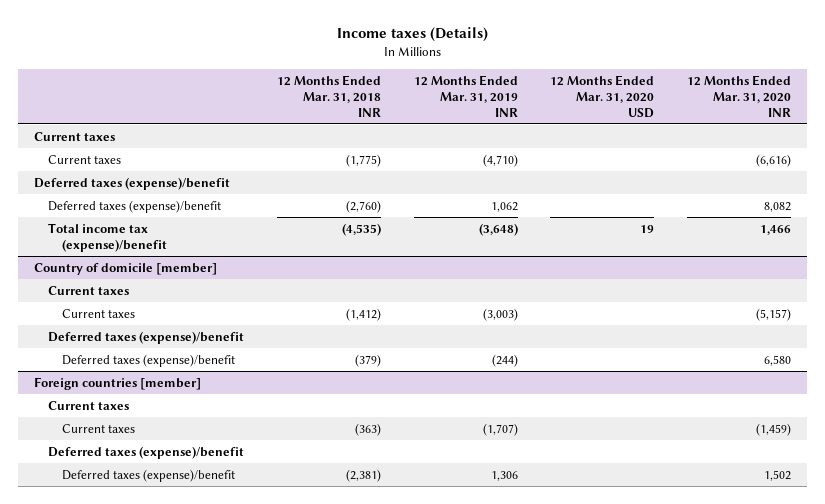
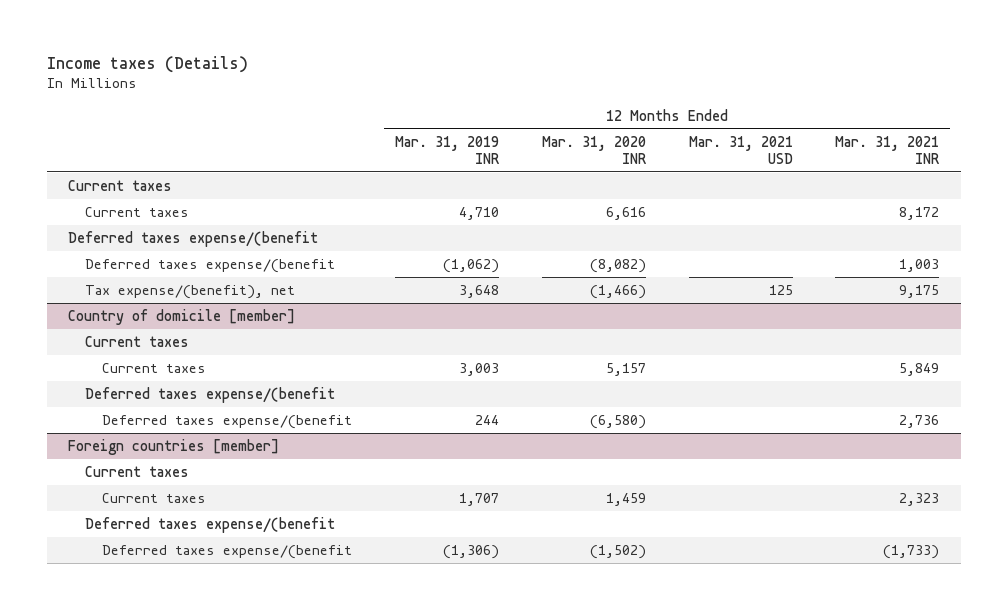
- | 12 Months Ended Mar. 31, 2018 INR | 12 Months Ended Mar. 31, 2019 INR | 12 Months Ended Mar. 31, 2020 USD | 12 Months Ended Mar. 31, 2020 INR
+ | 12 Months Ended Mar. 31, 2019 INR | 12 Months Ended Mar. 31, 2020 INR | 12 Months Ended Mar. 31, 2021 USD | 12 Months Ended Mar. 31, 2021 INR
- Current taxes | (1,775) | (4,710) | | (6,616)
- Deferred taxes (expense)/benefit
- Deferred taxes (expense)/benefit | (2,760) | 1,062 | | 8,082
- Total income tax (expense)/benefit | (4,535) | (3,648) | 19 | 1,466
+ Current taxes | 4,710 | 6,616 | | 8,172
+ Deferred taxes expense/(benefit
+ Deferred taxes expense/(benefit | (1,062) | (8,082) | | 1,003
+ Tax expense/(benefit), net | 3,648 | (1,466) | 125 | 9,175
@ Country of domicile [member]
- Current taxes | (1,412) | (3,003) | | (5,157)
- Deferred taxes (expense)/benefit
- Deferred taxes (expense)/benefit | (379) | (244) | | 6,580
+ Current taxes | 3,003 | 5,157 | | 5,849
+ Deferred taxes expense/(benefit
+ Deferred taxes expense/(benefit | 244 | (6,580) | | 2,736
@ Foreign countries [member]
- Current taxes | (363) | (1,707) | | (1,459)
- Deferred taxes (expense)/benefit
- Deferred taxes (expense)/benefit | (2,381) | 1,306 | | 1,502
+ Current taxes | 1,707 | 1,459 | | 2,323
+ Deferred taxes expense/(benefit
+ Deferred taxes expense/(benefit | (1,306) | (1,502) | | (1,733)

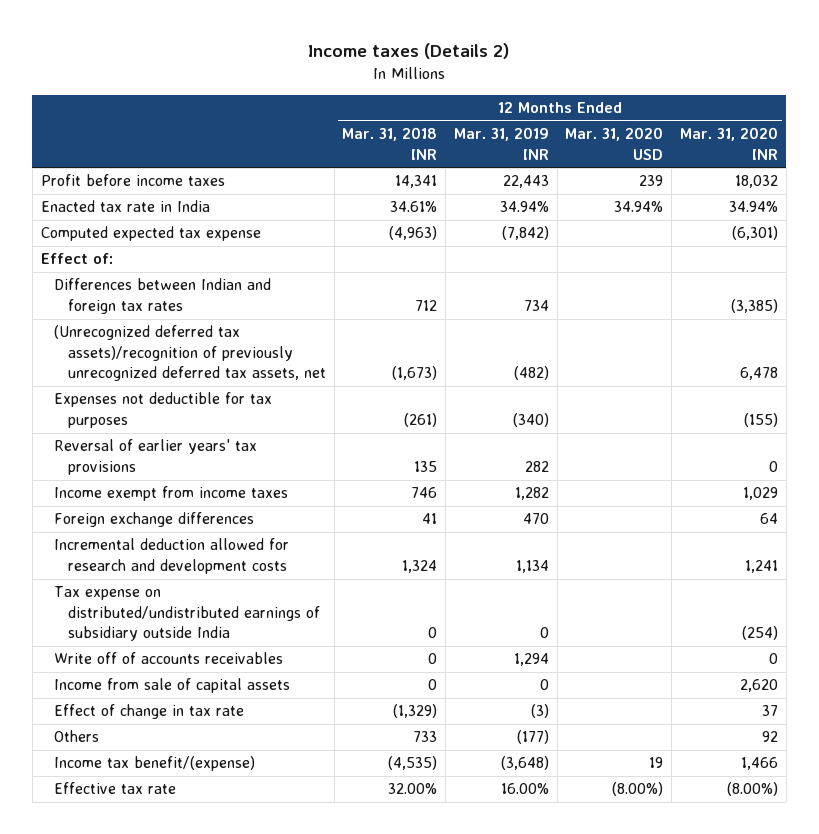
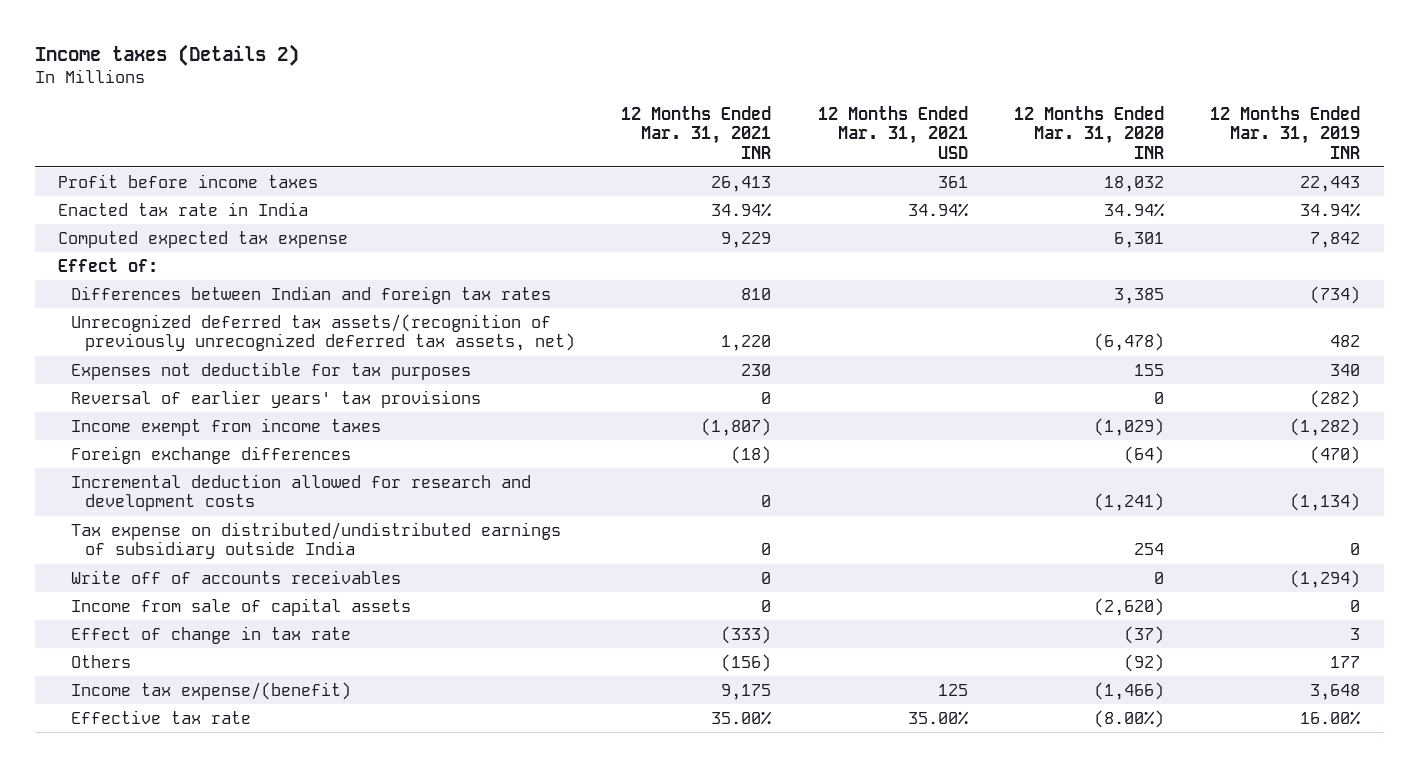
- | 12 Months Ended Mar. 31, 2018 INR | 12 Months Ended Mar. 31, 2019 INR | 12 Months Ended Mar. 31, 2020 USD | 12 Months Ended Mar. 31, 2020 INR
+ | 12 Months Ended Mar. 31, 2021 INR | 12 Months Ended Mar. 31, 2021 USD | 12 Months Ended Mar. 31, 2020 INR | 12 Months Ended Mar. 31, 2019 INR
- Computed expected tax expense | (4,963) | (7,842) | | (6,301)
+ Computed expected tax expense | 9,229 | | 6,301 | 7,842
- Differences between Indian and foreign tax rates | 712 | 734 | | (3,385)
- (Unrecognized deferred tax assets)/recognition of previously unrecognized deferred tax assets, net | (1,673) | (482) | | 6,478
- Expenses not deductible for tax purposes | (261) | (340) | | (155)
- Reversal of earlier years' tax provisions | 135 | 282 | | 0
- Income exempt from income taxes | 746 | 1,282 | | 1,029
- Foreign exchange differences | 41 | 470 | | 64
- Incremental deduction allowed for research and development costs | 1,324 | 1,134 | | 1,241
- Tax expense on distributed/undistributed earnings of subsidiary outside India | 0 | 0 | | (254)
- Write off of accounts receivables | 0 | 1,294 | | 0
- Income from sale of capital assets | 0 | 0 | | 2,620
- Effect of change in tax rate | (1,329) | (3) | | 37
- Others | 733 | (177) | | 92
- Income tax benefit/(expense) | (4,535) | (3,648) | 19 | 1,466
+ Differences between Indian and foreign tax rates | 810 | | 3,385 | (734)
+ Unrecognized deferred tax assets/(recognition of previously unrecognized deferred tax assets, net) | 1,220 | | (6,478) | 482
+ Expenses not deductible for tax purposes | 230 | | 155 | 340
+ Reversal of earlier years' tax provisions | 0 | | 0 | (282)
+ Income exempt from income taxes | (1,807) | | (1,029) | (1,282)
+ Foreign exchange differences | (18) | | (64) | (470)
+ Incremental deduction allowed for research and development costs | 0 | | (1,241) | (1,134)
+ Tax expense on distributed/undistributed earnings of subsidiary outside India | 0 | | 254 | 0
+ Write off of accounts receivables | 0 | | 0 | (1,294)
+ Income from sale of capital assets | 0 | | (2,620) | 0
+ Effect of change in tax rate | (333) | | (37) | 3
+ Others | (156) | | (92) | 177
+ Income tax expense/(benefit) | 9,175 | 125 | (1,466) | 3,648

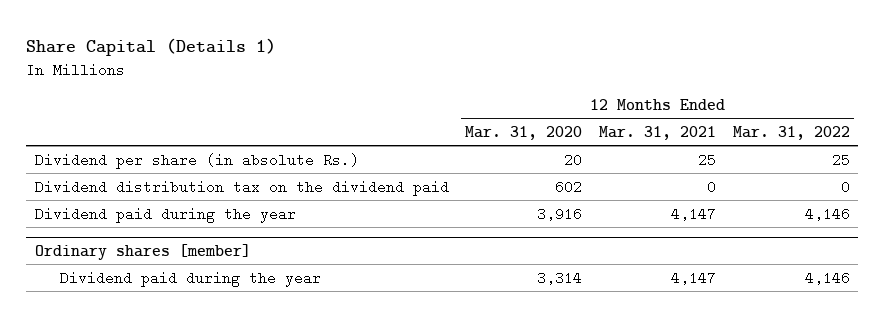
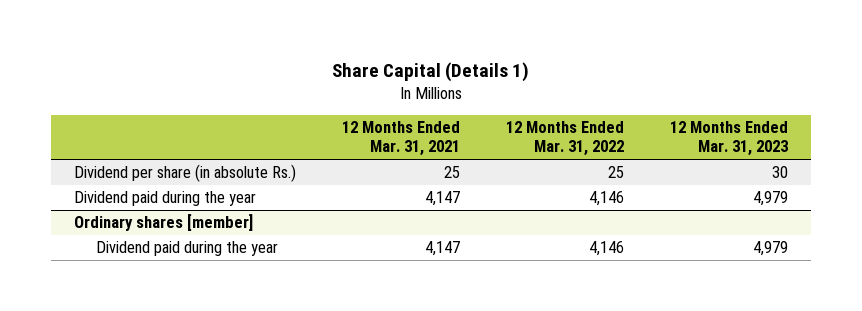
- | 12 Months Ended Mar. 31, 2020 | 12 Months Ended Mar. 31, 2021 | 12 Months Ended Mar. 31, 2022
+ | 12 Months Ended Mar. 31, 2021 | 12 Months Ended Mar. 31, 2022 | 12 Months Ended Mar. 31, 2023
- Dividend distribution tax on the dividend paid | 602 | 0 | 0

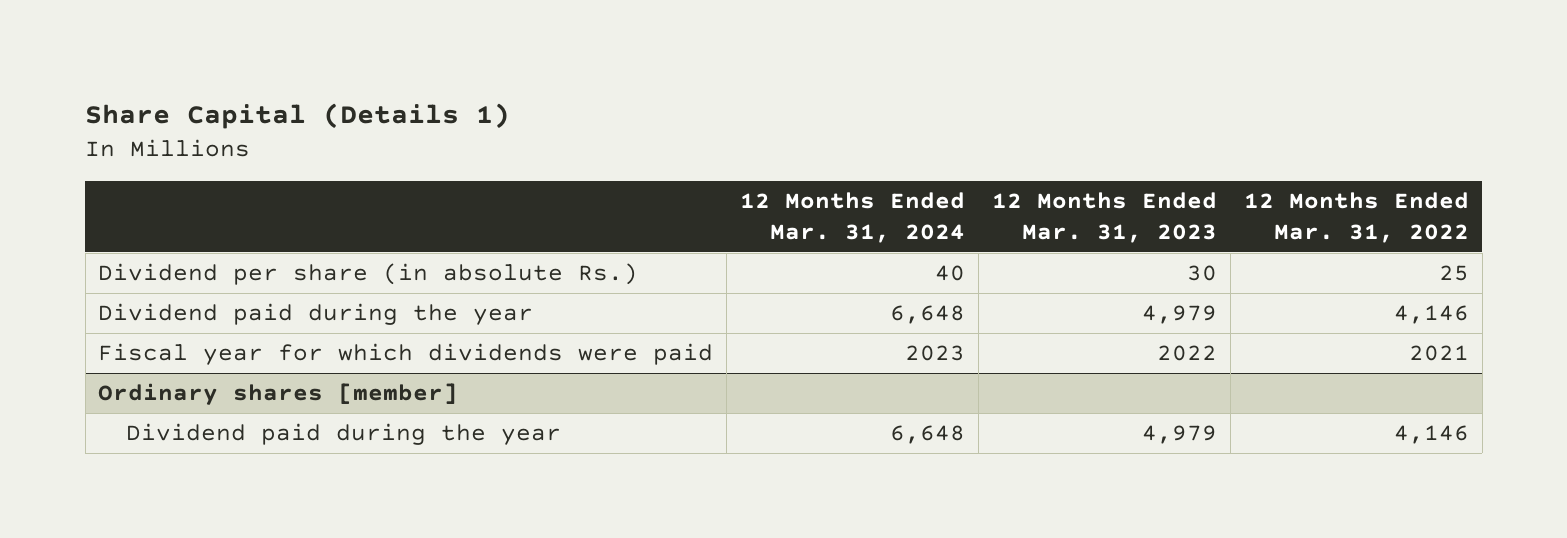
- | 12 Months Ended Mar. 31, 2021 | 12 Months Ended Mar. 31, 2022 | 12 Months Ended Mar. 31, 2023
+ | 12 Months Ended Mar. 31, 2024 | 12 Months Ended Mar. 31, 2023 | 12 Months Ended Mar. 31, 2022
+ Fiscal year for which dividends were paid | 2023 | 2022 | 2021

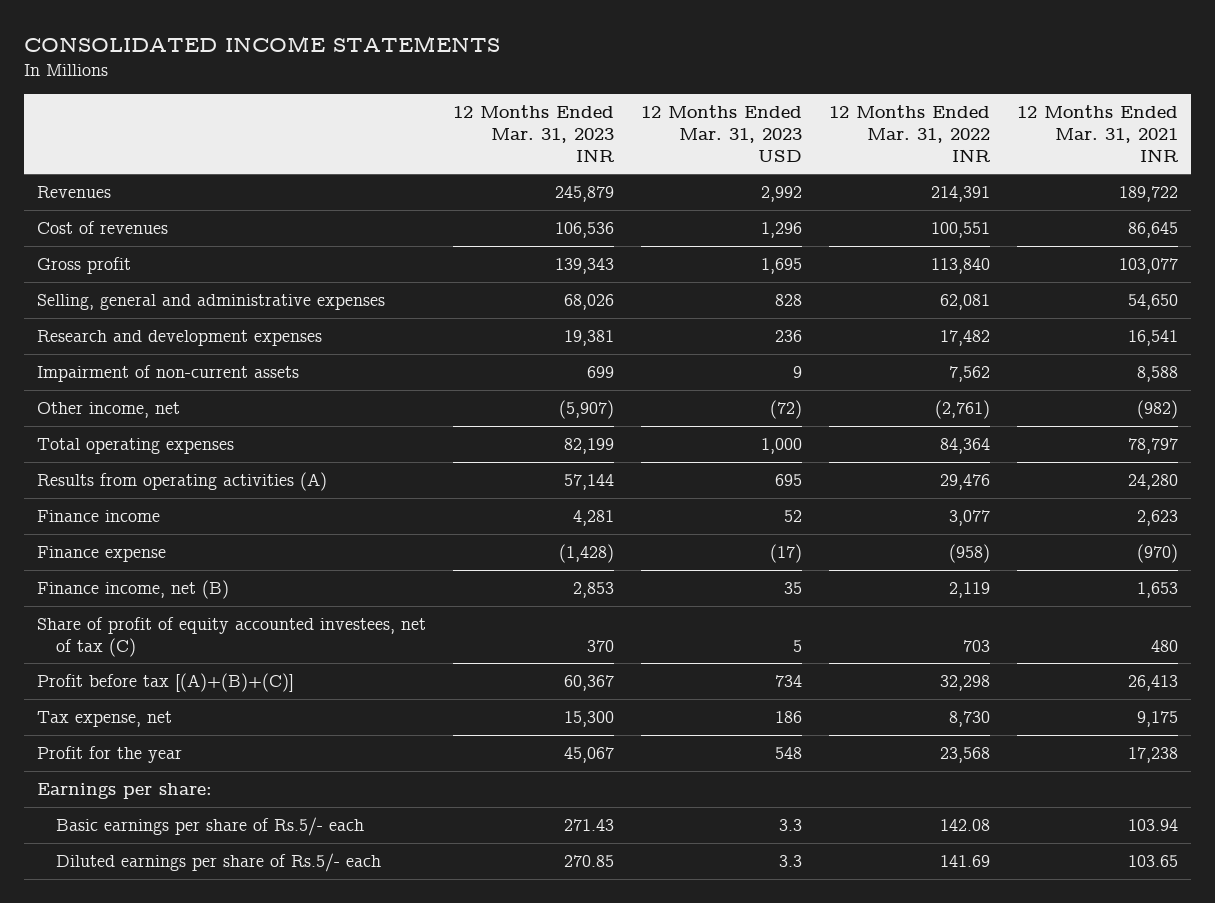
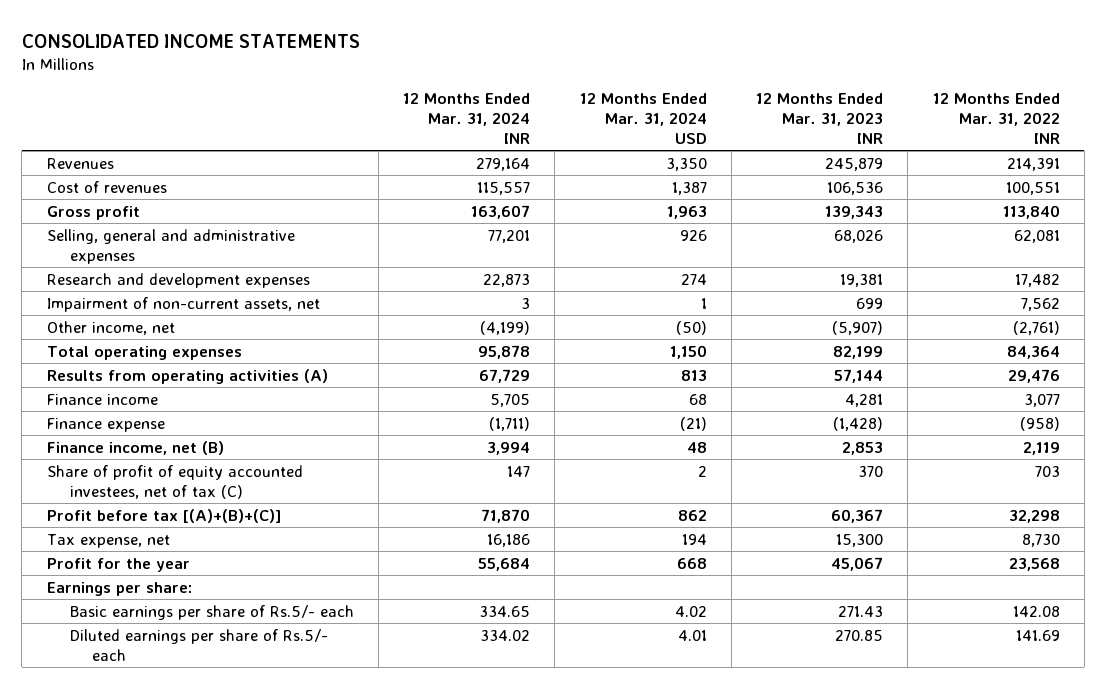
- | 12 Months Ended Mar. 31, 2023 INR | 12 Months Ended Mar. 31, 2023 USD | 12 Months Ended Mar. 31, 2022 INR | 12 Months Ended Mar. 31, 2021 INR
+ | 12 Months Ended Mar. 31, 2024 INR | 12 Months Ended Mar. 31, 2024 USD | 12 Months Ended Mar. 31, 2023 INR | 12 Months Ended Mar. 31, 2022 INR
- Impairment of non-current assets | 699 | 9 | 7,562 | 8,588
+ Impairment of non-current assets, net | 3 | 1 | 699 | 7,562

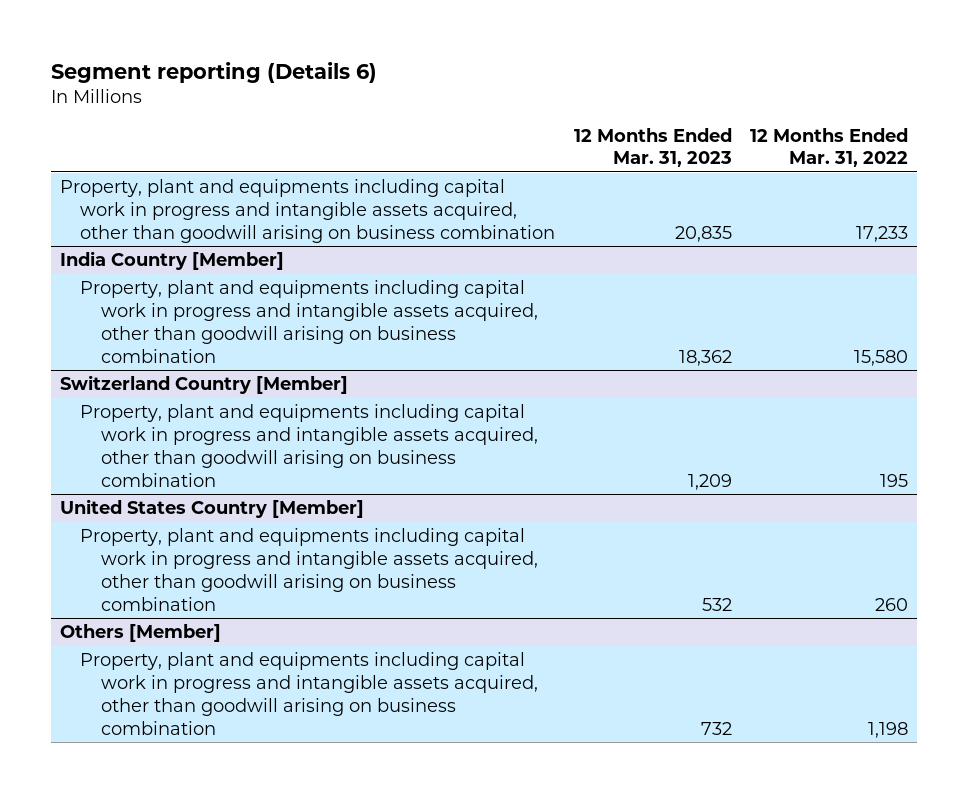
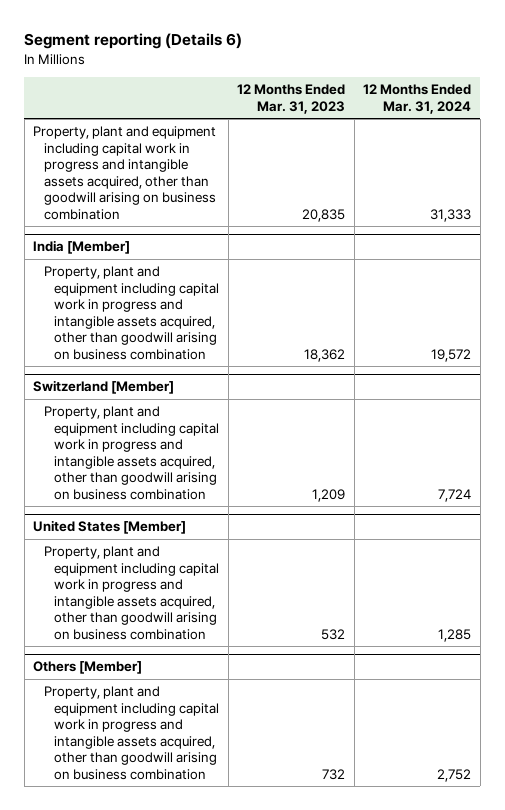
- | 12 Months Ended Mar. 31, 2023 | 12 Months Ended Mar. 31, 2022
+ | 12 Months Ended Mar. 31, 2023 | 12 Months Ended Mar. 31, 2024
- Property, plant and equipments including capital work in progress and intangible assets acquired, other than goodwill arising on business combination | 20,835 | 17,233
- India Country [Member]
- Property, plant and equipments including capital work in progress and intangible assets acquired, other than goodwill arising on business combination | 18,362 | 15,580
- Switzerland Country [Member]
- Property, plant and equipments including capital work in progress and intangible assets acquired, other than goodwill arising on business combination | 1,209 | 195
- United States Country [Member]
- Property, plant and equipments including capital work in progress and intangible assets acquired, other than goodwill arising on business combination | 532 | 260
+ Property, plant and equipment including capital work in progress and intangible assets acquired, other than goodwill arising on business combination | 20,835 | 31,333
+ India [Member]
+ Property, plant and equipment including capital work in progress and intangible assets acquired, other than goodwill arising on business combination | 18,362 | 19,572
+ Switzerland [Member]
+ Property, plant and equipment including capital work in progress and intangible assets acquired, other than goodwill arising on business combination | 1,209 | 7,724
+ United States [Member]
+ Property, plant and equipment including capital work in progress and intangible assets acquired, other than goodwill arising on business combination | 532 | 1,285
@ Others [Member]
- Property, plant and equipments including capital work in progress and intangible assets acquired, other than goodwill arising on business combination | 732 | 1,198
+ Property, plant and equipment including capital work in progress and intangible assets acquired, other than goodwill arising on business combination | 732 | 2,752

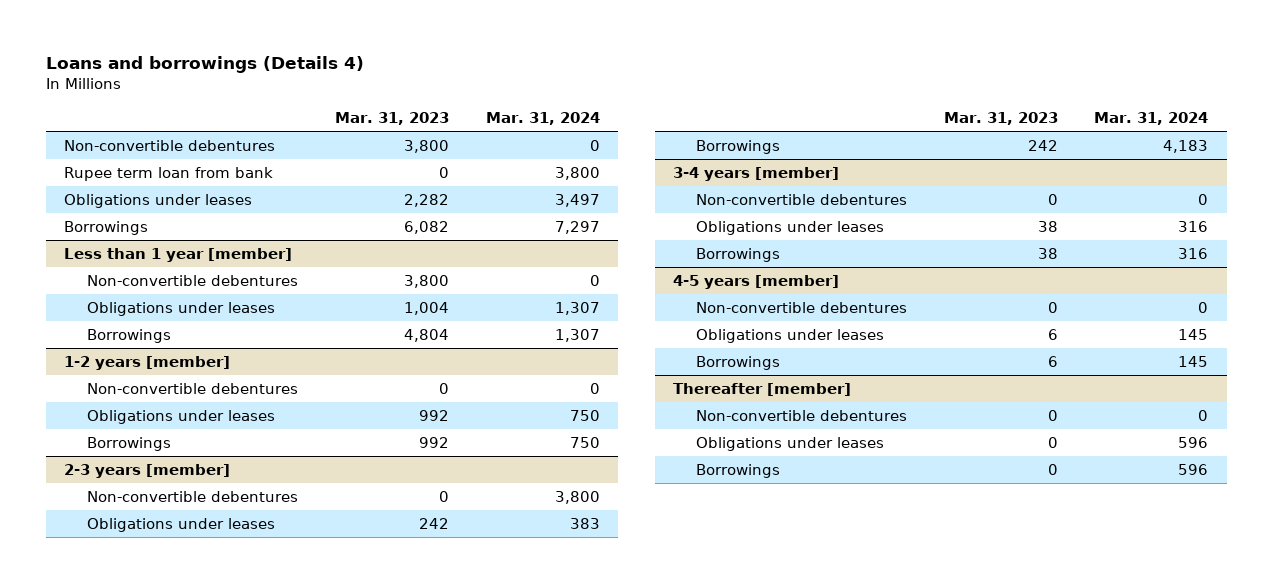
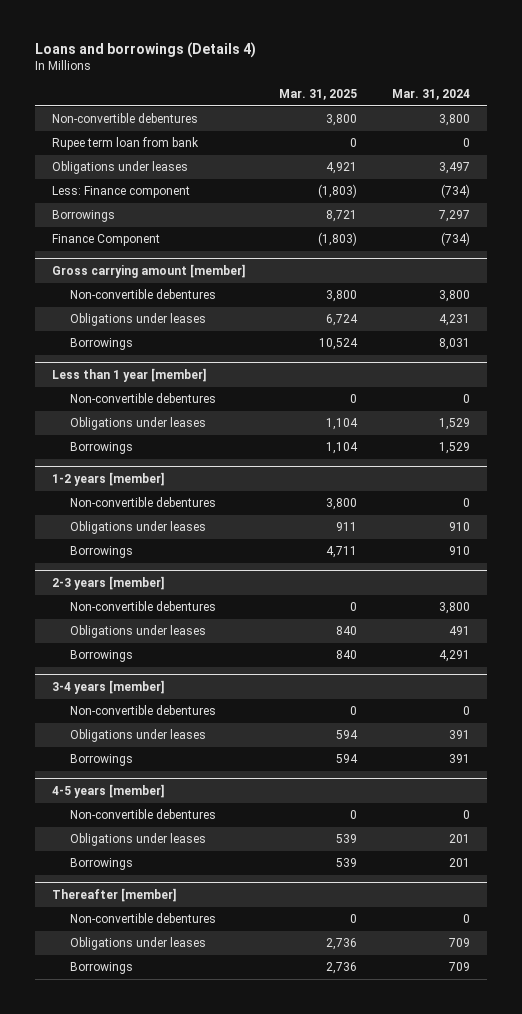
- | Mar. 31, 2023 | Mar. 31, 2024
+ | Mar. 31, 2025 | Mar. 31, 2024
- Non-convertible debentures | 3,800 | 0
- Rupee term loan from bank | 0 | 3,800
+ Non-convertible debentures | 3,800 | 3,800
+ Rupee term loan from bank | 0 | 0
+ Less: Finance component | (1,803) | (734)
+ Finance Component | (1,803) | (734)
+ Gross carrying amount [member]
+ Non-convertible debentures | 3,800 | 3,800
+ Obligations under leases | 6,724 | 4,231
+ Borrowings | 10,524 | 8,031
@ Less than 1 year [member]
- Obligations under leases | 1,004 | 1,307
- Borrowings | 4,804 | 1,307
+ Obligations under leases | 1,104 | 1,529
+ Borrowings | 1,104 | 1,529
@ 1-2 years [member]
- Obligations under leases | 992 | 750
- Borrowings | 992 | 750
+ Obligations under leases | 911 | 910
+ Borrowings | 4,711 | 910
@ 2-3 years [member]
- Obligations under leases | 242 | 383
- Borrowings | 242 | 4,183
+ Obligations under leases | 840 | 491
+ Borrowings | 840 | 4,291
@ 3-4 years [member]
- Obligations under leases | 38 | 316
- Borrowings | 38 | 316
+ Obligations under leases | 594 | 391
+ Borrowings | 594 | 391
@ 4-5 years [member]
- Obligations under leases | 6 | 145
- Borrowings | 6 | 145
+ Obligations under leases | 539 | 201
+ Borrowings | 539 | 201
@ Thereafter [member]
- Obligations under leases | 0 | 596
- Borrowings | 0 | 596
+ Obligations under leases | 2,736 | 709
+ Borrowings | 2,736 | 709

